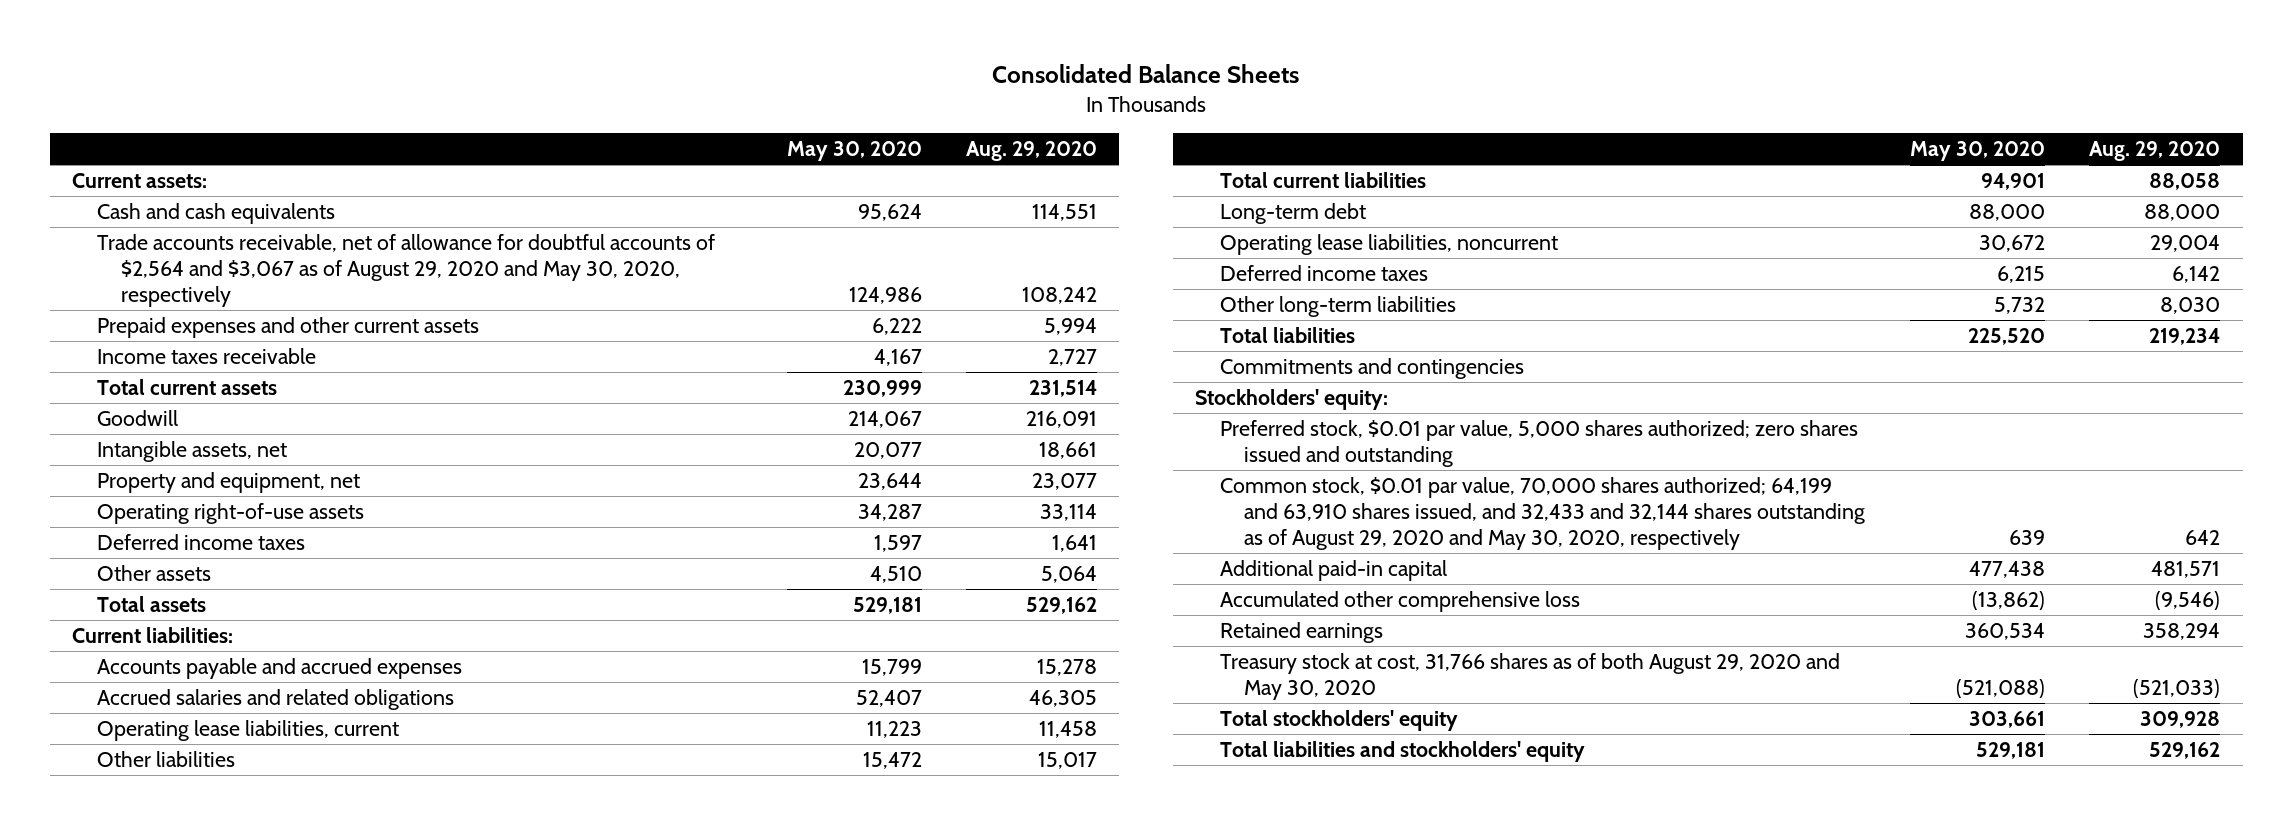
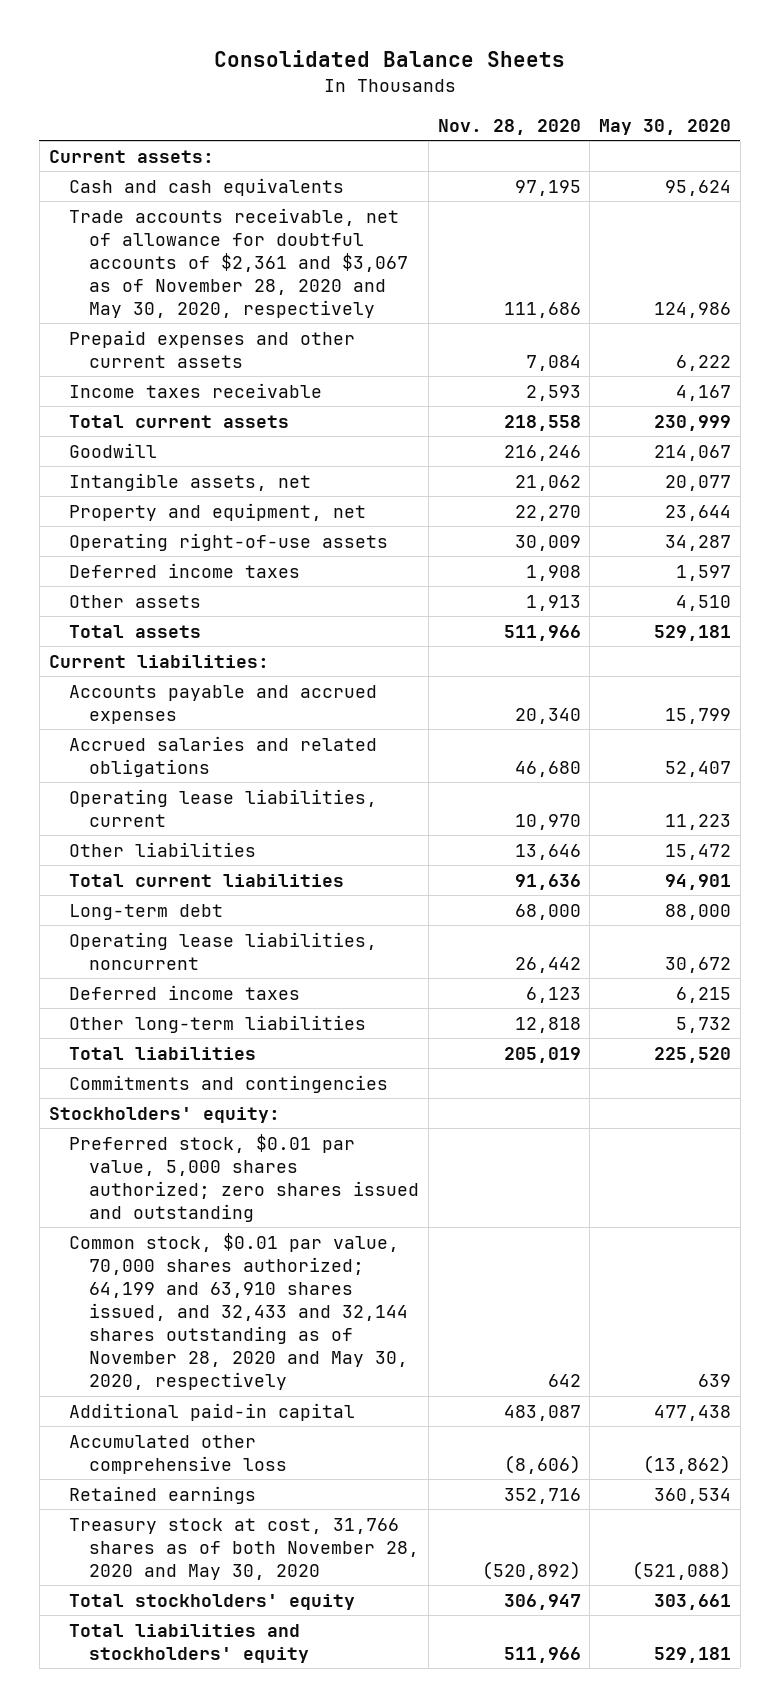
- | May 30, 2020 | Aug. 29, 2020
+ | Nov. 28, 2020 | May 30, 2020
- Trade accounts receivable, net of allowance for doubtful accounts of $2,564 and $3,067 as of August 29, 2020 and May 30, 2020, respectively | 124,986 | 108,242
+ Trade accounts receivable, net of allowance for doubtful accounts of $2,361 and $3,067 as of November 28, 2020 and May 30, 2020, respectively | 111,686 | 124,986
- Common stock, $0.01 par value, 70,000 shares authorized; 64,199 and 63,910 shares issued, and 32,433 and 32,144 shares outstanding as of August 29, 2020 and May 30, 2020, respectively | 639 | 642
+ Common stock, $0.01 par value, 70,000 shares authorized; 64,199 and 63,910 shares issued, and 32,433 and 32,144 shares outstanding as of November 28, 2020 and May 30, 2020, respectively | 642 | 639
- Treasury stock at cost, 31,766 shares as of both August 29, 2020 and May 30, 2020 | (521,088) | (521,033)
+ Treasury stock at cost, 31,766 shares as of both November 28, 2020 and May 30, 2020 | (520,892) | (521,088)

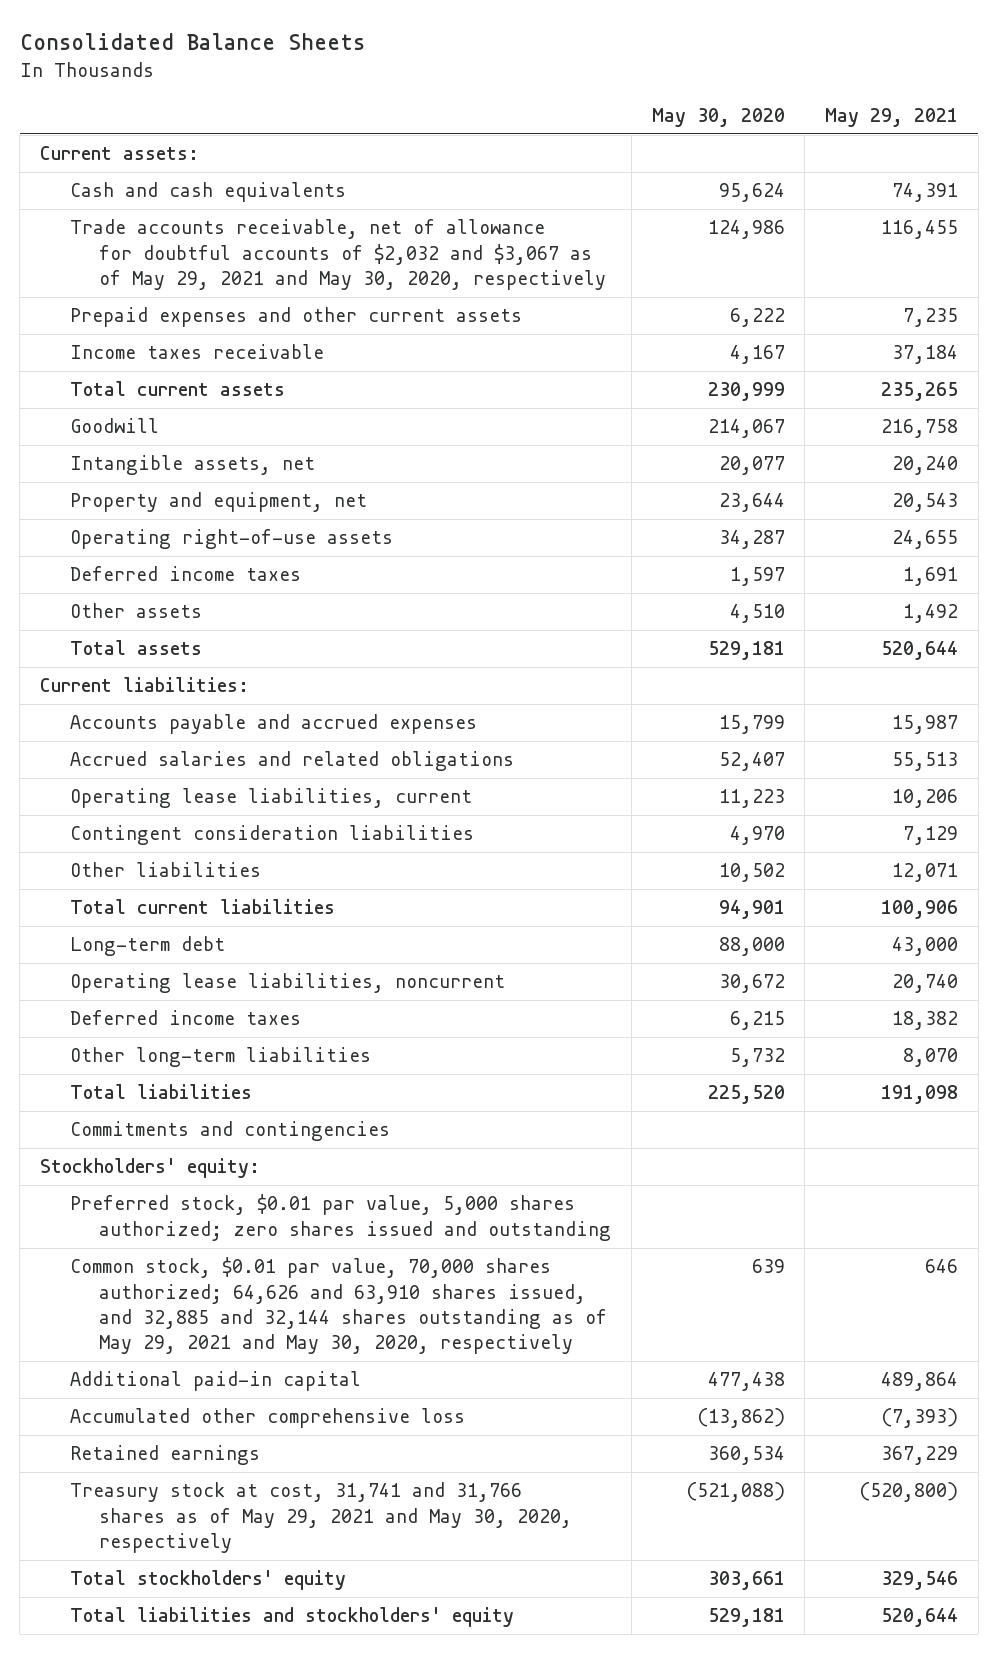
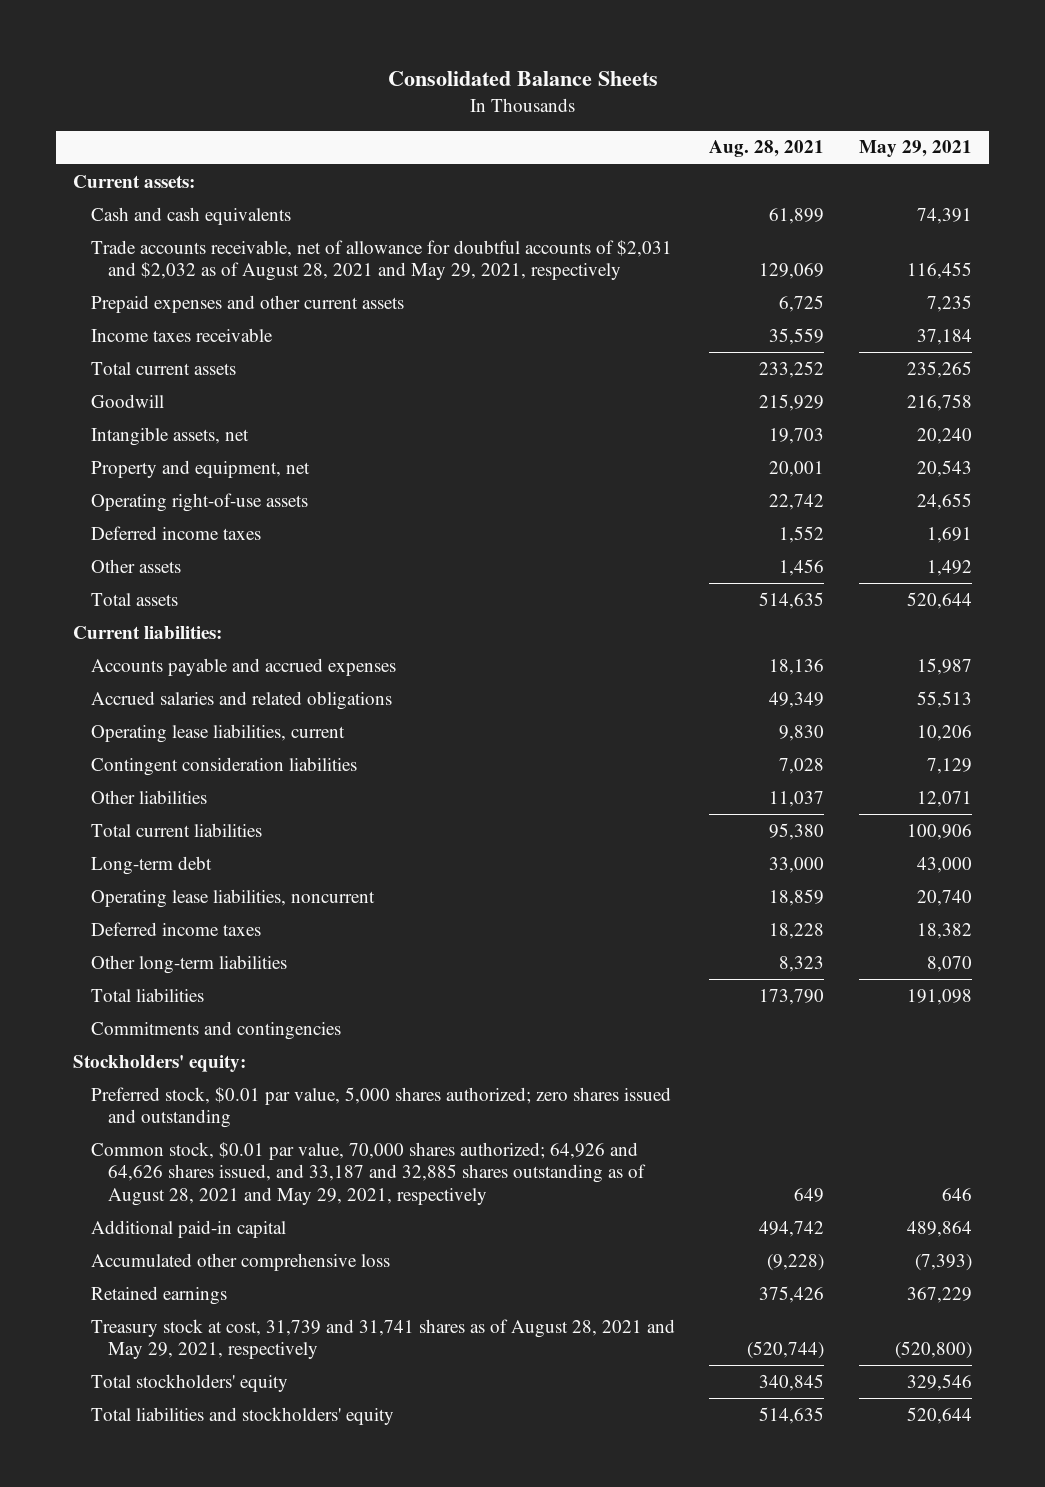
- | May 30, 2020 | May 29, 2021
+ | Aug. 28, 2021 | May 29, 2021
- Trade accounts receivable, net of allowance for doubtful accounts of $2,032 and $3,067 as of May 29, 2021 and May 30, 2020, respectively | 124,986 | 116,455
+ Trade accounts receivable, net of allowance for doubtful accounts of $2,031 and $2,032 as of August 28, 2021 and May 29, 2021, respectively | 129,069 | 116,455
- Common stock, $0.01 par value, 70,000 shares authorized; 64,626 and 63,910 shares issued, and 32,885 and 32,144 shares outstanding as of May 29, 2021 and May 30, 2020, respectively | 639 | 646
+ Common stock, $0.01 par value, 70,000 shares authorized; 64,926 and 64,626 shares issued, and 33,187 and 32,885 shares outstanding as of August 28, 2021 and May 29, 2021, respectively | 649 | 646
- Treasury stock at cost, 31,741 and 31,766 shares as of May 29, 2021 and May 30, 2020, respectively | (521,088) | (520,800)
+ Treasury stock at cost, 31,739 and 31,741 shares as of August 28, 2021 and May 29, 2021, respectively | (520,744) | (520,800)

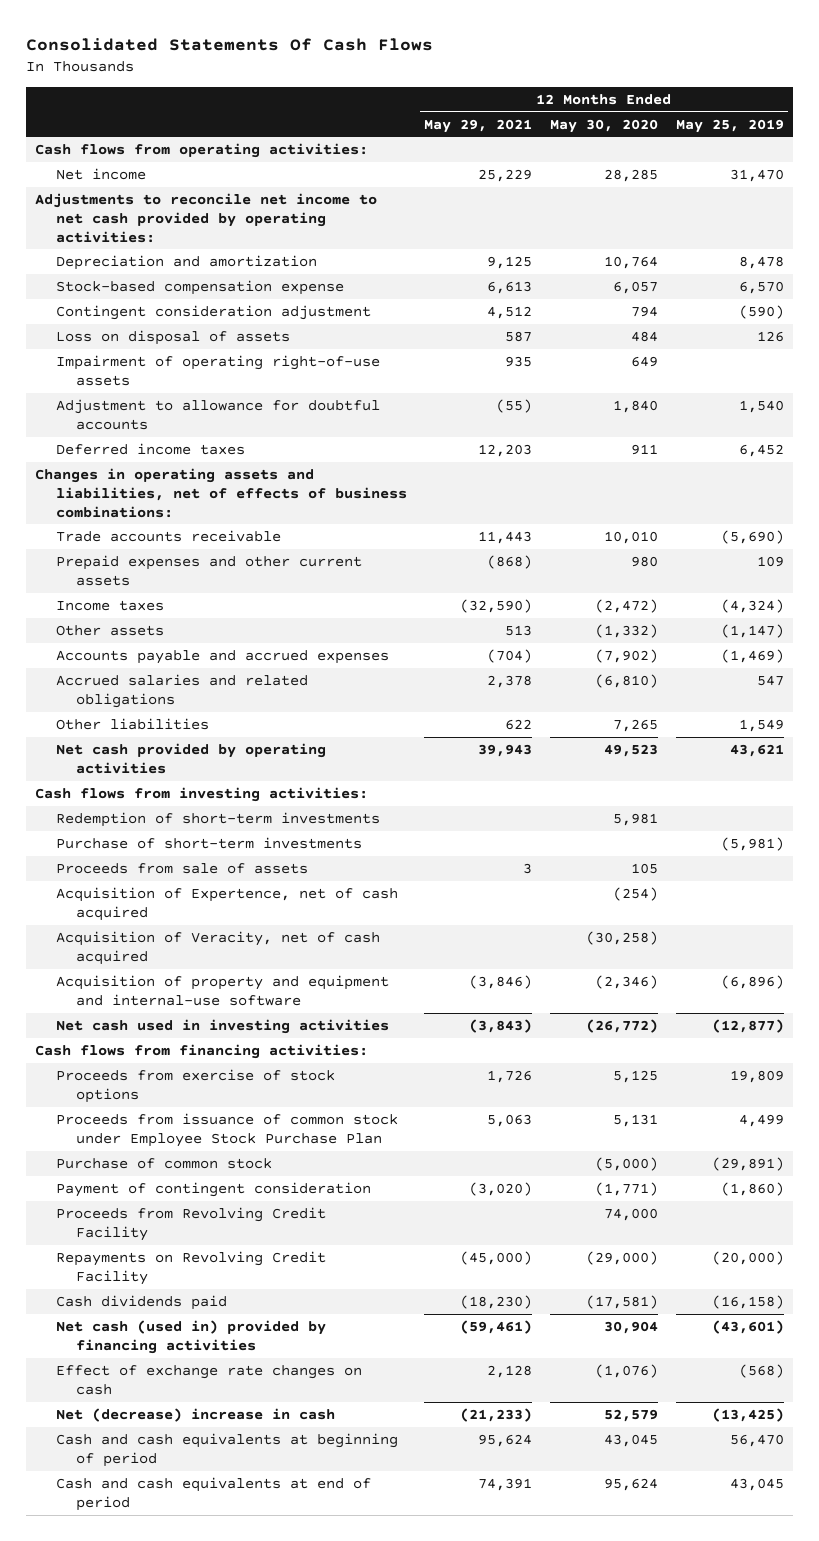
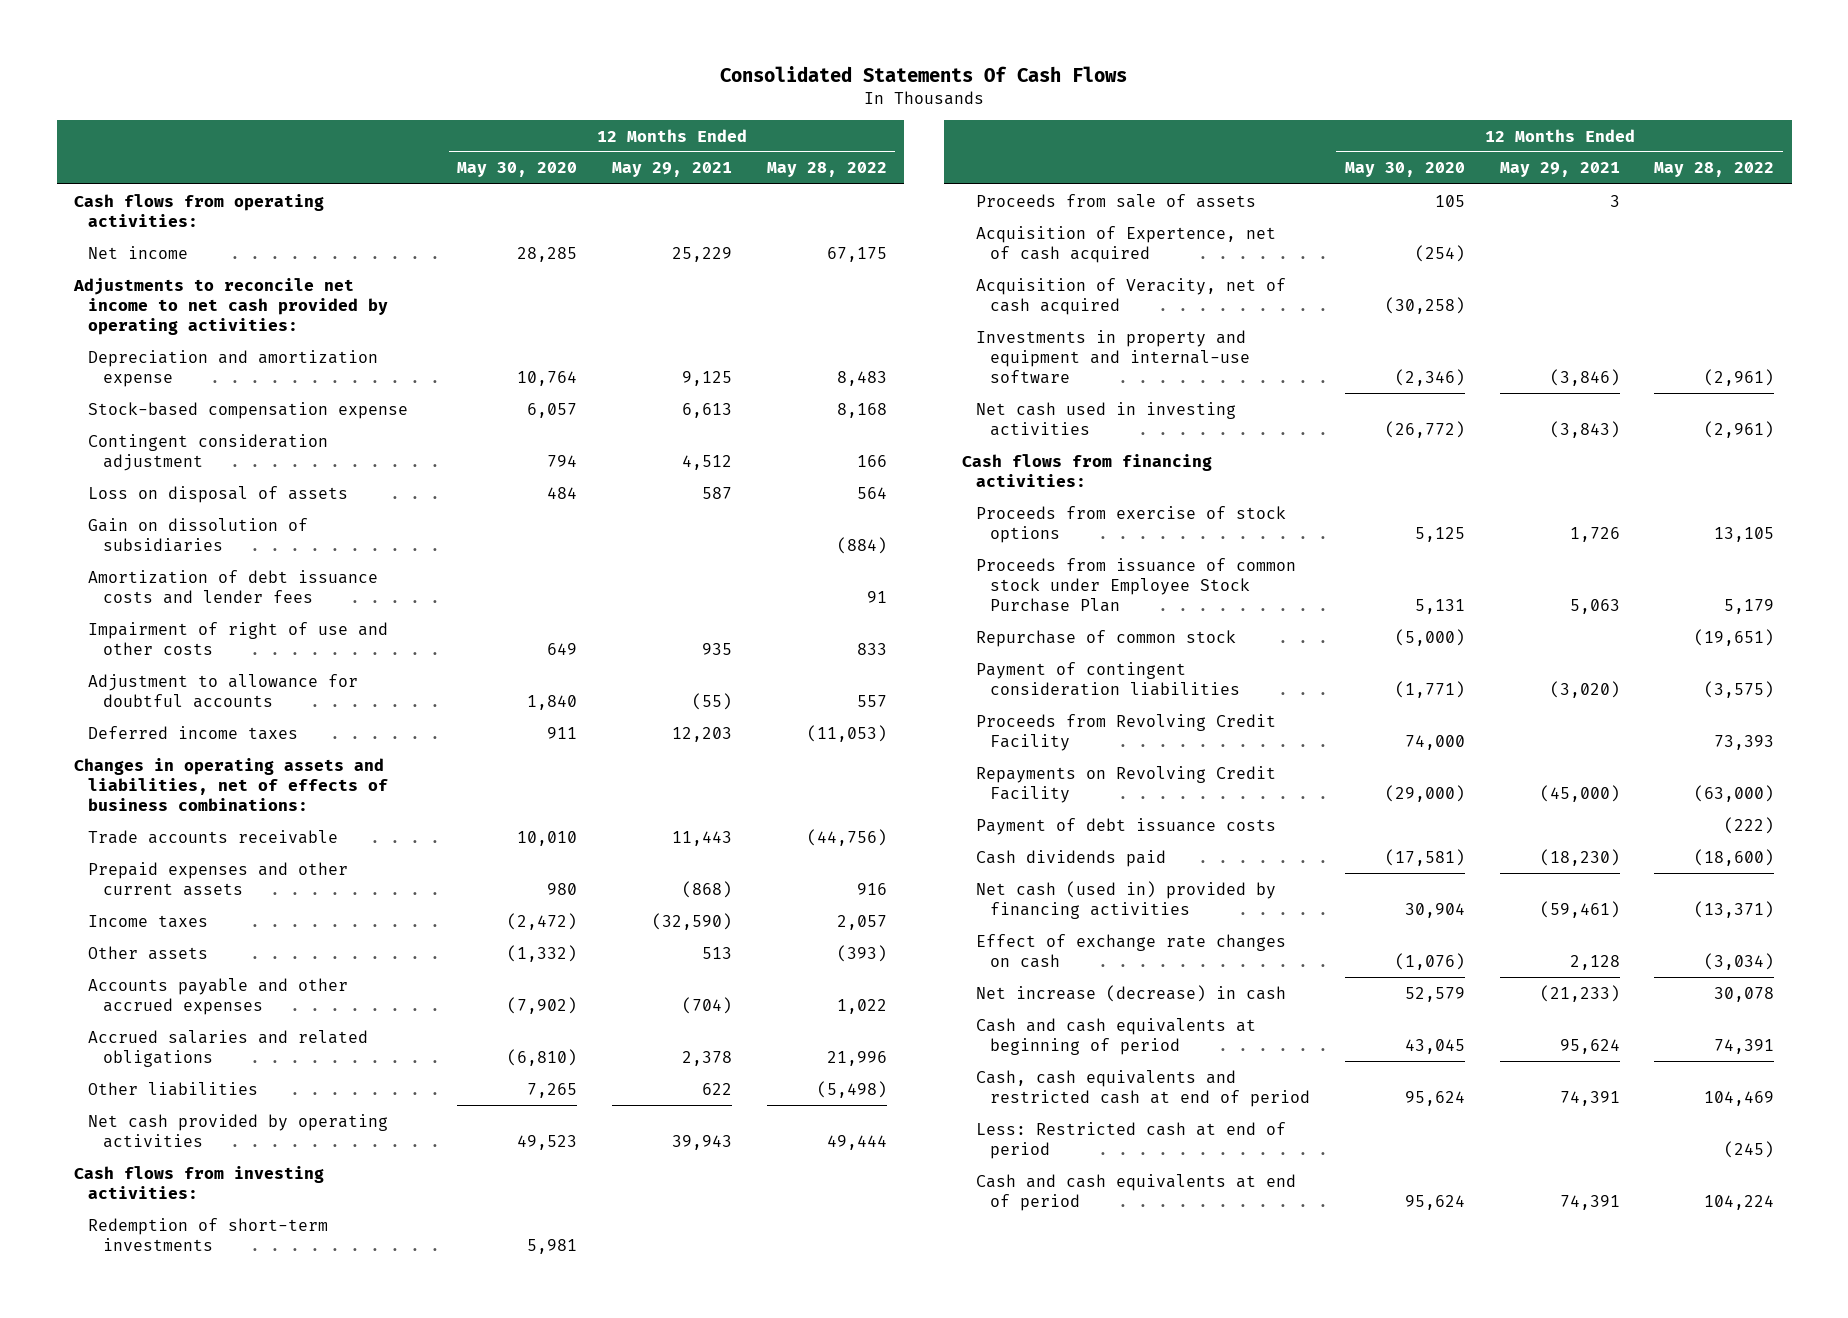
- | 12 Months Ended May 29, 2021 | 12 Months Ended May 30, 2020 | 12 Months Ended May 25, 2019
+ | 12 Months Ended May 30, 2020 | 12 Months Ended May 29, 2021 | 12 Months Ended May 28, 2022
- Depreciation and amortization | 9,125 | 10,764 | 8,478
+ Depreciation and amortization expense | 10,764 | 9,125 | 8,483
- Impairment of operating right-of-use assets | 935 | 649 |
+ Gain on dissolution of subsidiaries | | | (884)
+ Amortization of debt issuance costs and lender fees | | | 91
+ Impairment of right of use and other costs | 649 | 935 | 833
- Accounts payable and accrued expenses | (704) | (7,902) | (1,469)
+ Accounts payable and other accrued expenses | (7,902) | (704) | 1,022
- Purchase of short-term investments | | | (5,981)
- Acquisition of property and equipment and internal-use software | (3,846) | (2,346) | (6,896)
+ Investments in property and equipment and internal-use software | (2,346) | (3,846) | (2,961)
- Purchase of common stock | | (5,000) | (29,891)
- Payment of contingent consideration | (3,020) | (1,771) | (1,860)
+ Repurchase of common stock | (5,000) | | (19,651)
+ Payment of contingent consideration liabilities | (1,771) | (3,020) | (3,575)
+ Payment of debt issuance costs | | | (222)
- Net (decrease) increase in cash | (21,233) | 52,579 | (13,425)
+ Net increase (decrease) in cash | 52,579 | (21,233) | 30,078
+ Cash, cash equivalents and restricted cash at end of period | 95,624 | 74,391 | 104,469
+ Less: Restricted cash at end of period | | | (245)

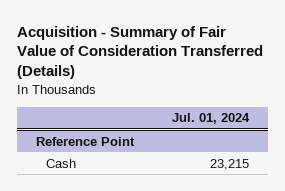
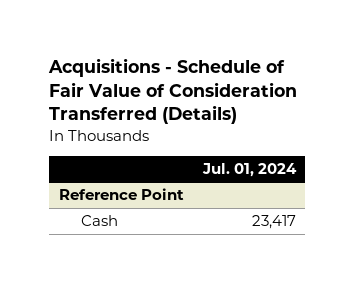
- Acquisition - Summary of Fair Value of Consideration Transferred (Details)
+ Acquisitions - Schedule of Fair Value of Consideration Transferred (Details)
@ Reference Point
- Cash | 23,215
+ Cash | 23,417

